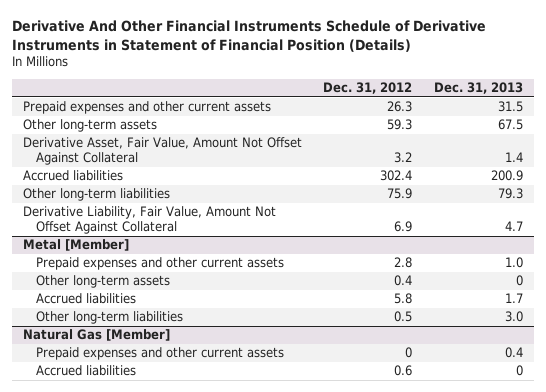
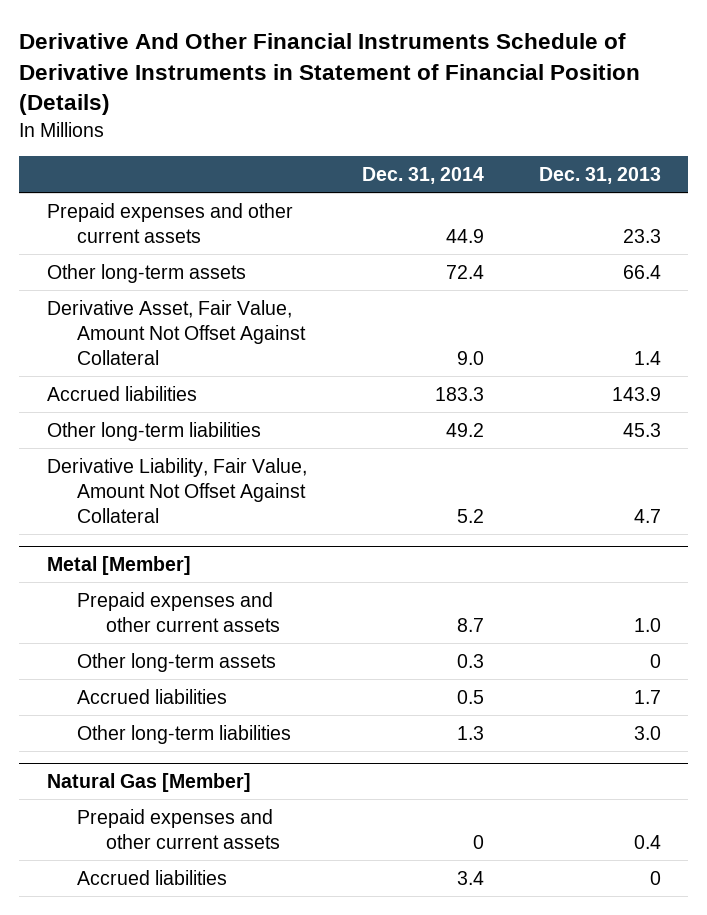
- | Dec. 31, 2012 | Dec. 31, 2013
+ | Dec. 31, 2014 | Dec. 31, 2013
- Prepaid expenses and other current assets | 26.3 | 31.5
- Other long-term assets | 59.3 | 67.5
+ Prepaid expenses and other current assets | 44.9 | 23.3
+ Other long-term assets | 72.4 | 66.4
- Accrued liabilities | 302.4 | 200.9
- Other long-term liabilities | 75.9 | 79.3
+ Accrued liabilities | 183.3 | 143.9
+ Other long-term liabilities | 49.2 | 45.3

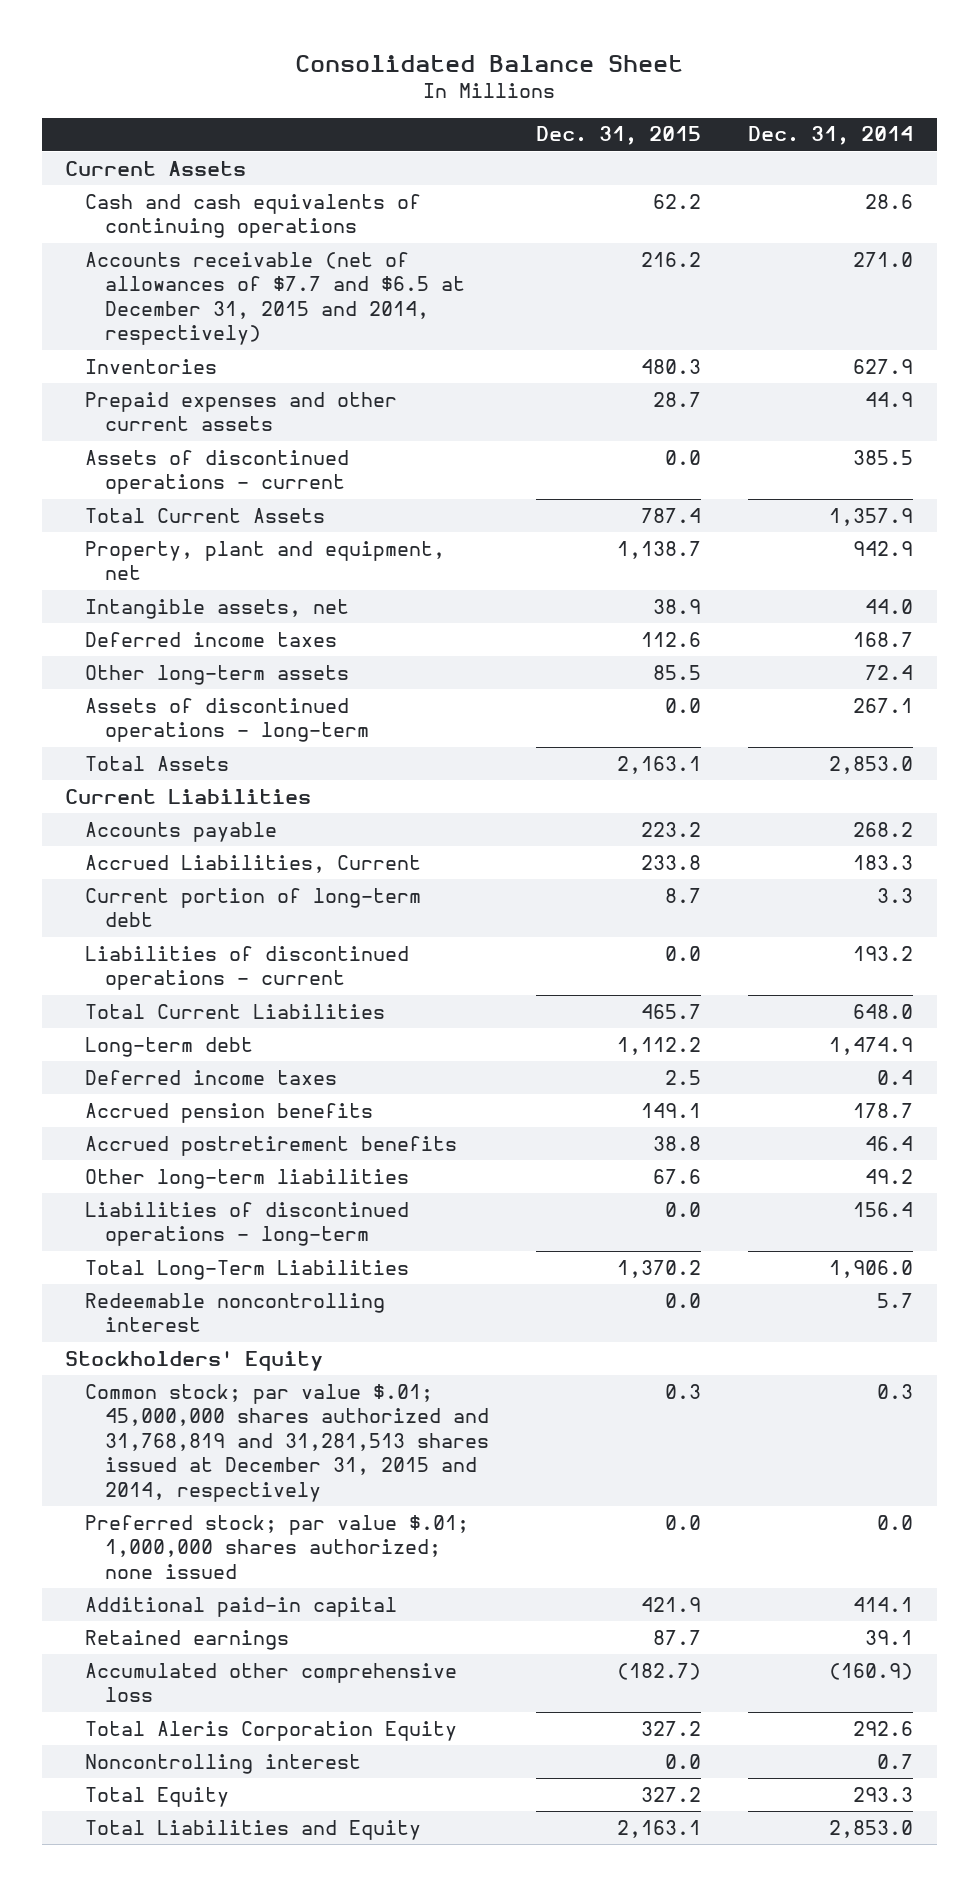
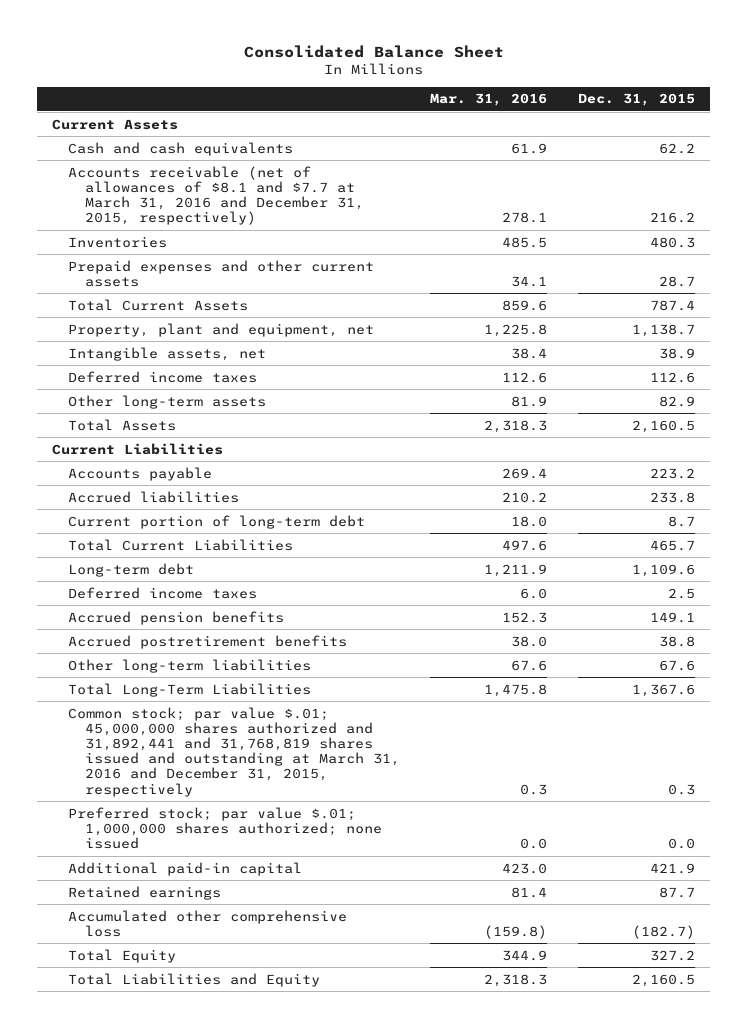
- | Dec. 31, 2015 | Dec. 31, 2014
+ | Mar. 31, 2016 | Dec. 31, 2015
- Cash and cash equivalents of continuing operations | 62.2 | 28.6
- Accounts receivable (net of allowances of $7.7 and $6.5 at December 31, 2015 and 2014, respectively) | 216.2 | 271.0
+ Cash and cash equivalents | 61.9 | 62.2
+ Accounts receivable (net of allowances of $8.1 and $7.7 at March 31, 2016 and December 31, 2015, respectively) | 278.1 | 216.2
- Assets of discontinued operations - current | 0.0 | 385.5
- Other long-term assets | 85.5 | 72.4
- Assets of discontinued operations - long-term | 0.0 | 267.1
- Total Assets | 2,163.1 | 2,853.0
+ Other long-term assets | 81.9 | 82.9
+ Total Assets | 2,318.3 | 2,160.5
- Accrued Liabilities, Current | 233.8 | 183.3
+ Accrued liabilities | 210.2 | 233.8
- Liabilities of discontinued operations - current | 0.0 | 193.2
- Long-term debt | 1,112.2 | 1,474.9
+ Long-term debt | 1,211.9 | 1,109.6
- Liabilities of discontinued operations - long-term | 0.0 | 156.4
- Total Long-Term Liabilities | 1,370.2 | 1,906.0
- Redeemable noncontrolling interest | 0.0 | 5.7
- Stockholders' Equity
- Common stock; par value $.01; 45,000,000 shares authorized and 31,768,819 and 31,281,513 shares issued at December 31, 2015 and 2014, respectively | 0.3 | 0.3
+ Total Long-Term Liabilities | 1,475.8 | 1,367.6
+ Common stock; par value $.01; 45,000,000 shares authorized and 31,892,441 and 31,768,819 shares issued and outstanding at March 31, 2016 and December 31, 2015, respectively | 0.3 | 0.3
- Total Aleris Corporation Equity | 327.2 | 292.6
- Noncontrolling interest | 0.0 | 0.7
- Total Liabilities and Equity | 2,163.1 | 2,853.0
+ Total Liabilities and Equity | 2,318.3 | 2,160.5

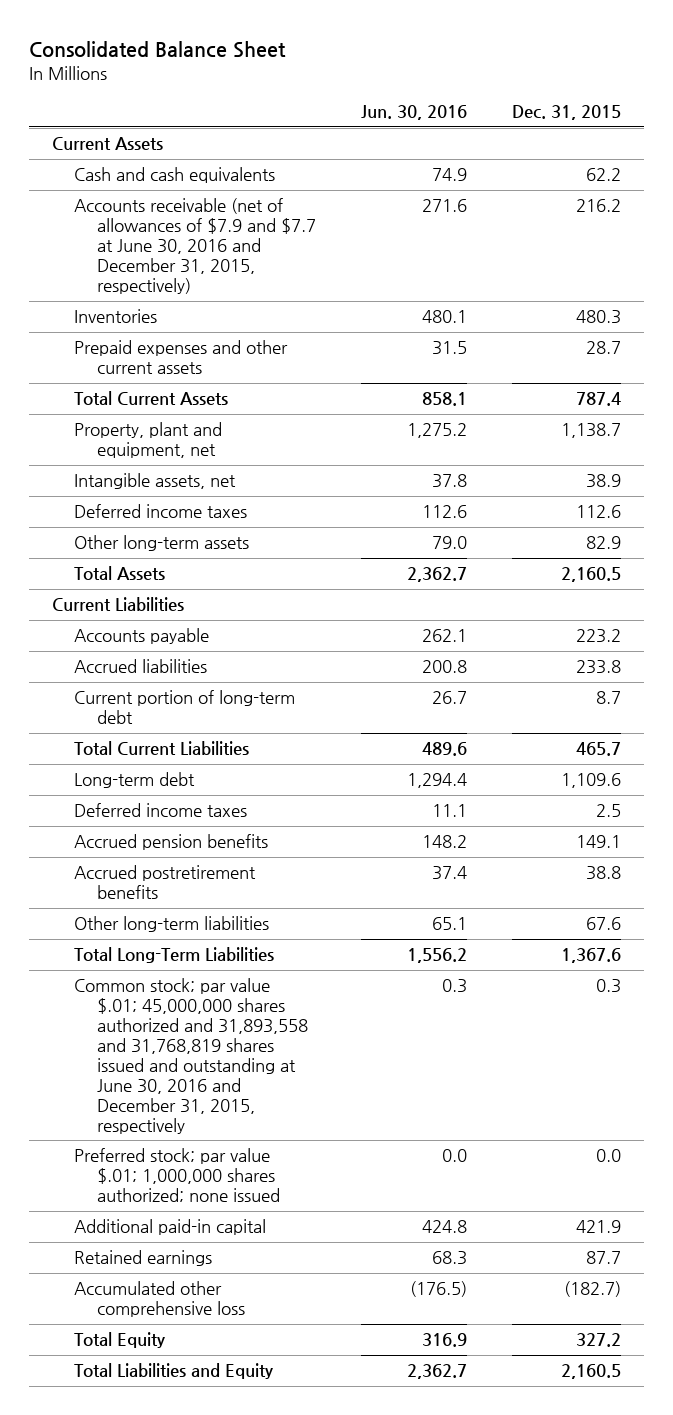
- | Mar. 31, 2016 | Dec. 31, 2015
+ | Jun. 30, 2016 | Dec. 31, 2015
- Accounts receivable (net of allowances of $8.1 and $7.7 at March 31, 2016 and December 31, 2015, respectively) | 278.1 | 216.2
+ Accounts receivable (net of allowances of $7.9 and $7.7 at June 30, 2016 and December 31, 2015, respectively) | 271.6 | 216.2
- Common stock; par value $.01; 45,000,000 shares authorized and 31,892,441 and 31,768,819 shares issued and outstanding at March 31, 2016 and December 31, 2015, respectively | 0.3 | 0.3
+ Common stock; par value $.01; 45,000,000 shares authorized and 31,893,558 and 31,768,819 shares issued and outstanding at June 30, 2016 and December 31, 2015, respectively | 0.3 | 0.3

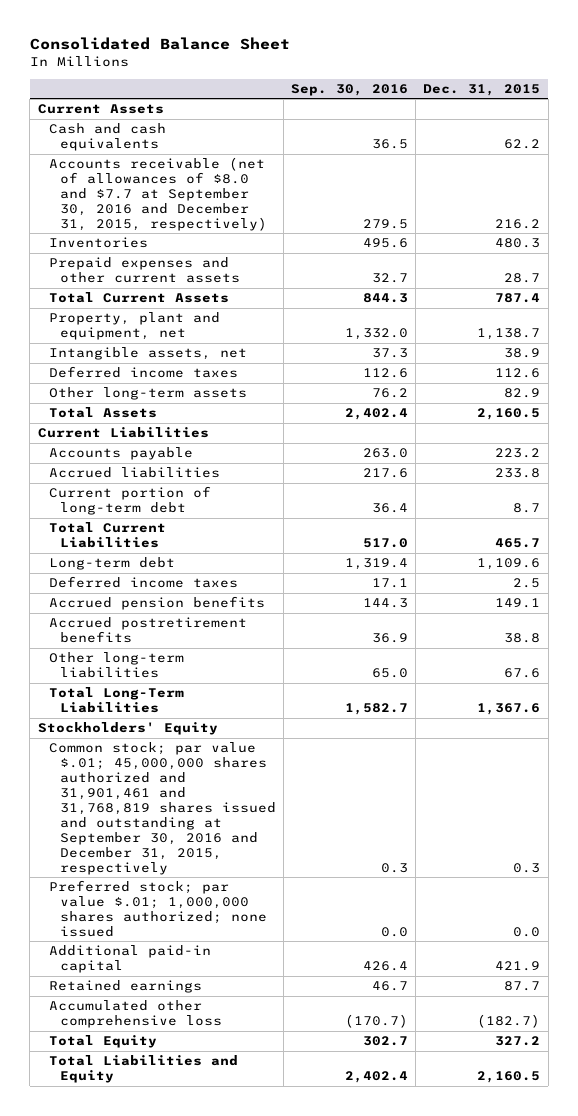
- | Jun. 30, 2016 | Dec. 31, 2015
+ | Sep. 30, 2016 | Dec. 31, 2015
- Accounts receivable (net of allowances of $7.9 and $7.7 at June 30, 2016 and December 31, 2015, respectively) | 271.6 | 216.2
+ Accounts receivable (net of allowances of $8.0 and $7.7 at September 30, 2016 and December 31, 2015, respectively) | 279.5 | 216.2
- Common stock; par value $.01; 45,000,000 shares authorized and 31,893,558 and 31,768,819 shares issued and outstanding at June 30, 2016 and December 31, 2015, respectively | 0.3 | 0.3
+ Stockholders' Equity
+ Common stock; par value $.01; 45,000,000 shares authorized and 31,901,461 and 31,768,819 shares issued and outstanding at September 30, 2016 and December 31, 2015, respectively | 0.3 | 0.3

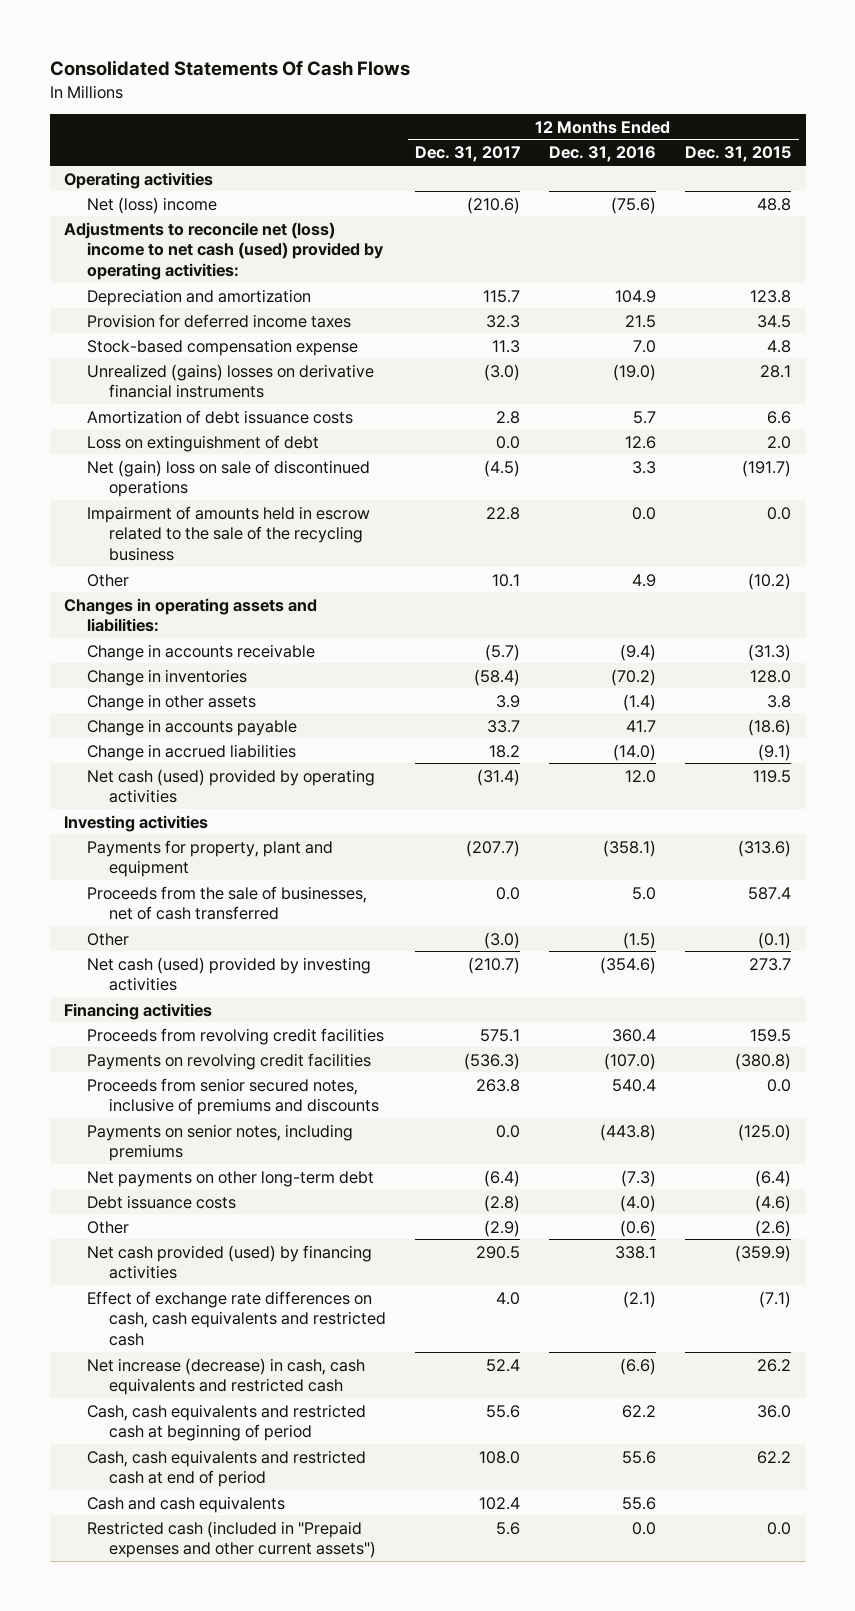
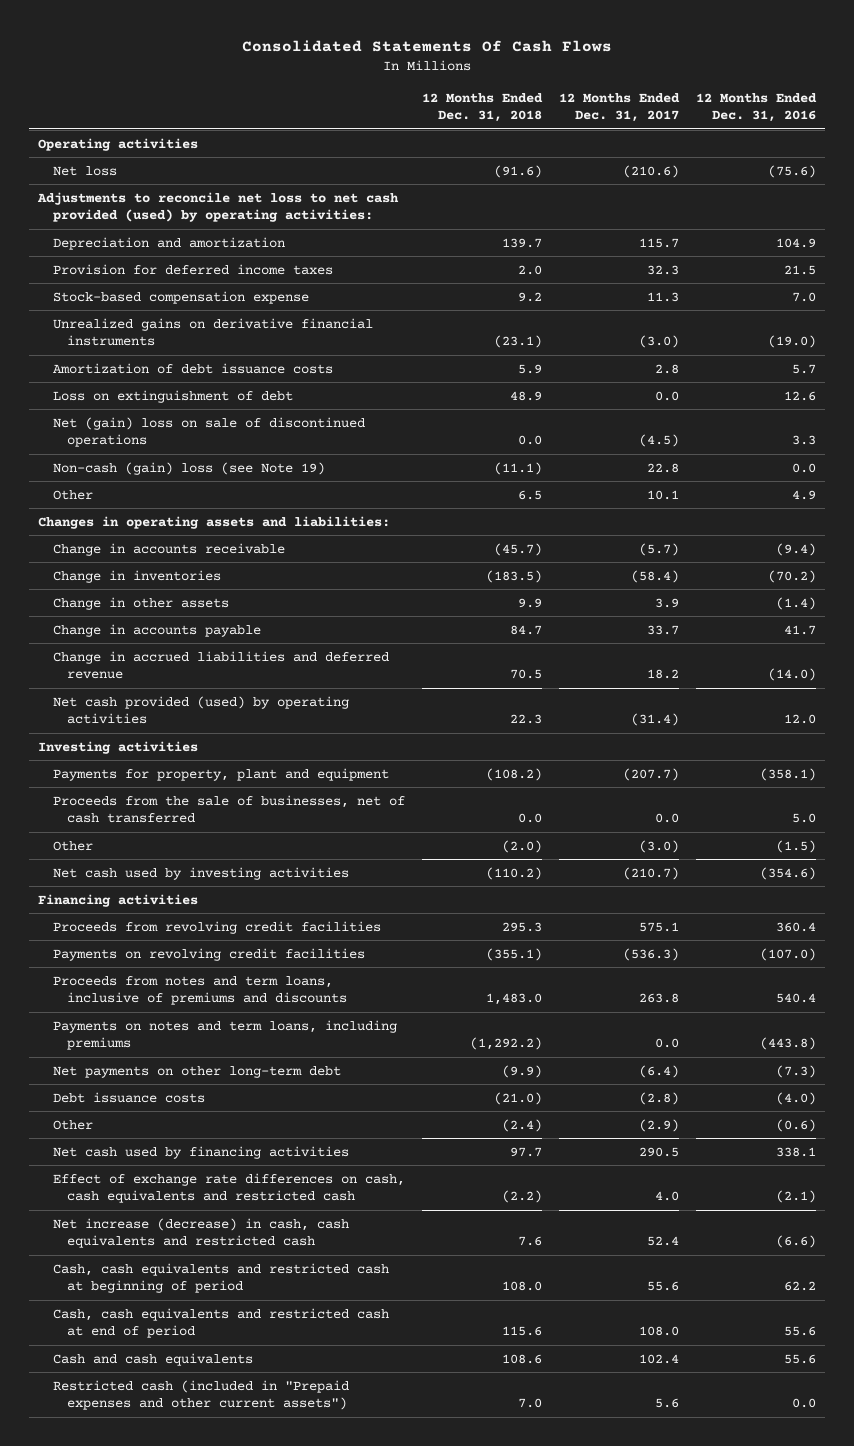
- | 12 Months Ended Dec. 31, 2017 | 12 Months Ended Dec. 31, 2016 | 12 Months Ended Dec. 31, 2015
+ | 12 Months Ended Dec. 31, 2018 | 12 Months Ended Dec. 31, 2017 | 12 Months Ended Dec. 31, 2016
- Net (loss) income | (210.6) | (75.6) | 48.8
- Adjustments to reconcile net (loss) income to net cash (used) provided by operating activities:
+ Net loss | (91.6) | (210.6) | (75.6)
+ Adjustments to reconcile net loss to net cash provided (used) by operating activities:
- Unrealized (gains) losses on derivative financial instruments | (3.0) | (19.0) | 28.1
+ Unrealized gains on derivative financial instruments | (23.1) | (3.0) | (19.0)
- Impairment of amounts held in escrow related to the sale of the recycling business | 22.8 | 0.0 | 0.0
+ Non-cash (gain) loss (see Note 19) | (11.1) | 22.8 | 0.0
- Change in accrued liabilities | 18.2 | (14.0) | (9.1)
- Net cash (used) provided by operating activities | (31.4) | 12.0 | 119.5
+ Change in accrued liabilities and deferred revenue | 70.5 | 18.2 | (14.0)
+ Net cash provided (used) by operating activities | 22.3 | (31.4) | 12.0
- Net cash (used) provided by investing activities | (210.7) | (354.6) | 273.7
+ Net cash used by investing activities | (110.2) | (210.7) | (354.6)
- Proceeds from senior secured notes, inclusive of premiums and discounts | 263.8 | 540.4 | 0.0
- Payments on senior notes, including premiums | 0.0 | (443.8) | (125.0)
+ Proceeds from notes and term loans, inclusive of premiums and discounts | 1,483.0 | 263.8 | 540.4
+ Payments on notes and term loans, including premiums | (1,292.2) | 0.0 | (443.8)
- Net cash provided (used) by financing activities | 290.5 | 338.1 | (359.9)
+ Net cash used by financing activities | 97.7 | 290.5 | 338.1

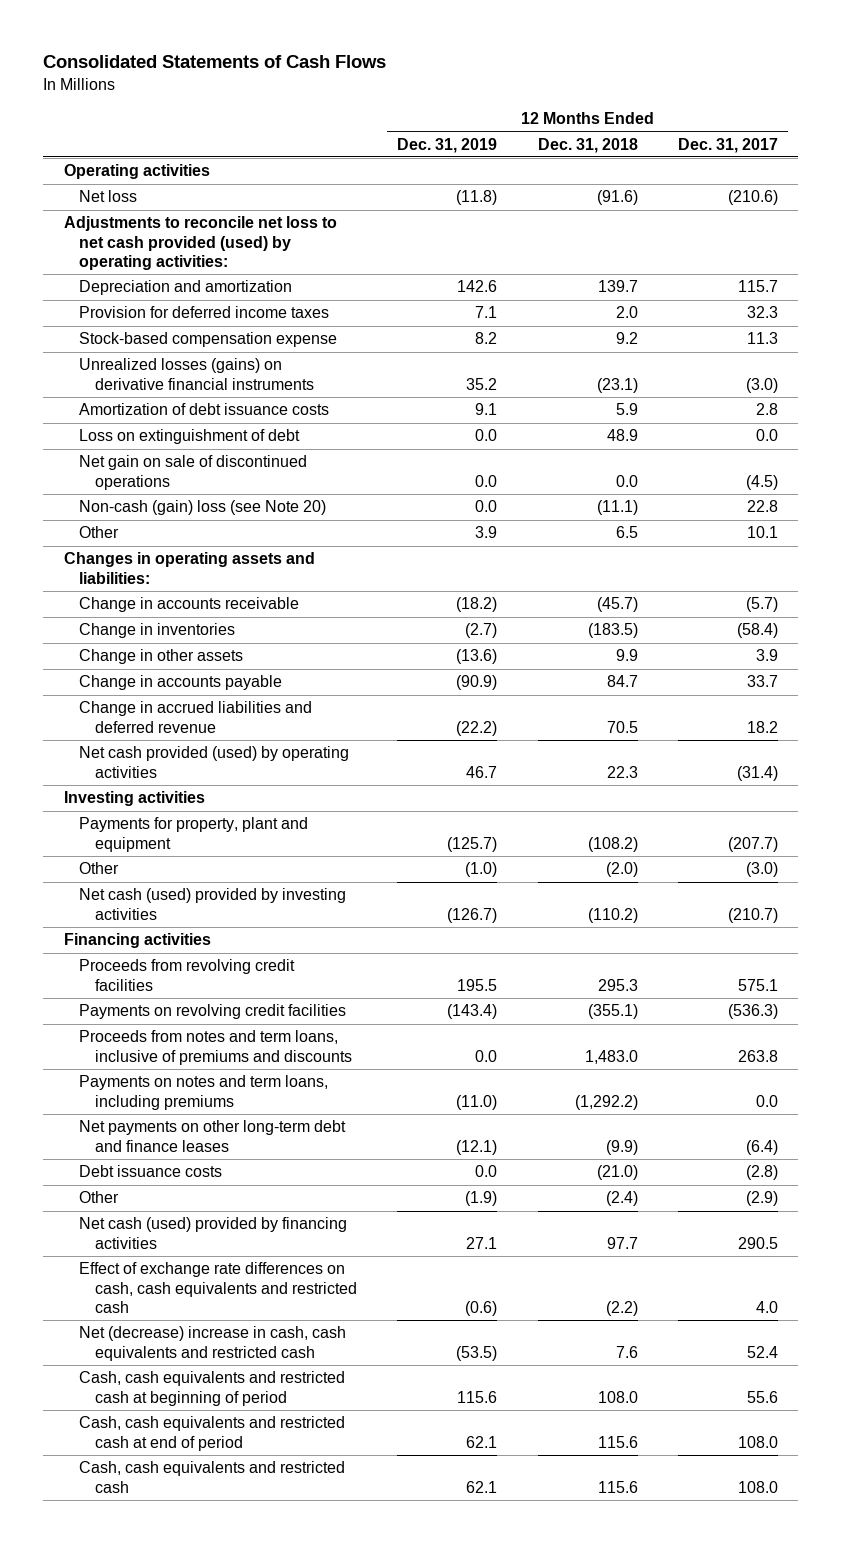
- Consolidated Statements Of Cash Flows
+ Consolidated Statements of Cash Flows
- | 12 Months Ended Dec. 31, 2018 | 12 Months Ended Dec. 31, 2017 | 12 Months Ended Dec. 31, 2016
+ | 12 Months Ended Dec. 31, 2019 | 12 Months Ended Dec. 31, 2018 | 12 Months Ended Dec. 31, 2017
- Unrealized gains on derivative financial instruments | (23.1) | (3.0) | (19.0)
+ Unrealized losses (gains) on derivative financial instruments | 35.2 | (23.1) | (3.0)
- Net (gain) loss on sale of discontinued operations | 0.0 | (4.5) | 3.3
- Non-cash (gain) loss (see Note 19) | (11.1) | 22.8 | 0.0
+ Net gain on sale of discontinued operations | 0.0 | 0.0 | (4.5)
+ Non-cash (gain) loss (see Note 20) | 0.0 | (11.1) | 22.8
- Proceeds from the sale of businesses, net of cash transferred | 0.0 | 0.0 | 5.0
- Net cash used by investing activities | (110.2) | (210.7) | (354.6)
+ Net cash (used) provided by investing activities | (126.7) | (110.2) | (210.7)
- Net payments on other long-term debt | (9.9) | (6.4) | (7.3)
+ Net payments on other long-term debt and finance leases | (12.1) | (9.9) | (6.4)
- Net cash used by financing activities | 97.7 | 290.5 | 338.1
+ Net cash (used) provided by financing activities | 27.1 | 97.7 | 290.5
- Net increase (decrease) in cash, cash equivalents and restricted cash | 7.6 | 52.4 | (6.6)
+ Net (decrease) increase in cash, cash equivalents and restricted cash | (53.5) | 7.6 | 52.4
- Cash and cash equivalents | 108.6 | 102.4 | 55.6
- Restricted cash (included in "Prepaid expenses and other current assets") | 7.0 | 5.6 | 0.0
+ Cash, cash equivalents and restricted cash | 62.1 | 115.6 | 108.0

